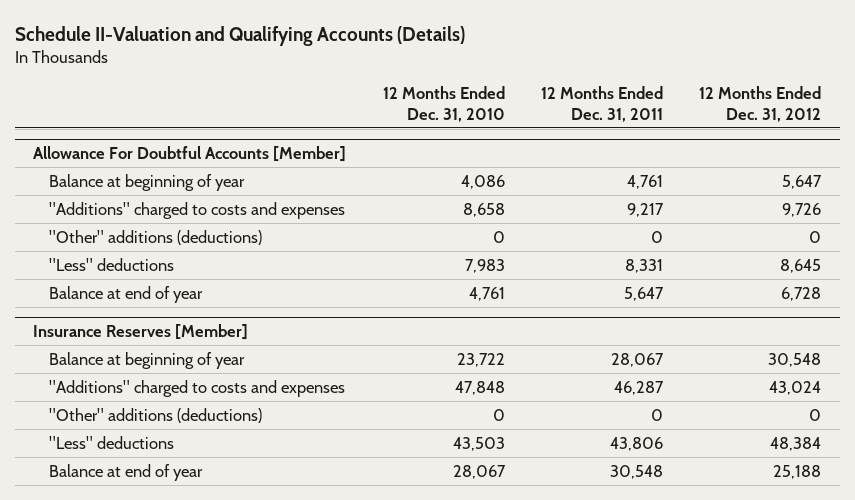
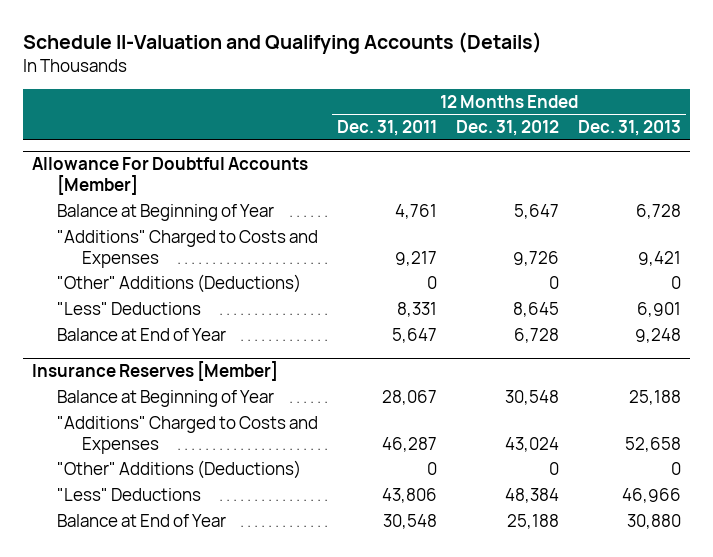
- | 12 Months Ended Dec. 31, 2010 | 12 Months Ended Dec. 31, 2011 | 12 Months Ended Dec. 31, 2012
+ | 12 Months Ended Dec. 31, 2011 | 12 Months Ended Dec. 31, 2012 | 12 Months Ended Dec. 31, 2013
@ Allowance For Doubtful Accounts [Member]
- Balance at beginning of year | 4,086 | 4,761 | 5,647
- "Additions" charged to costs and expenses | 8,658 | 9,217 | 9,726
- "Other" additions (deductions) | 0 | 0 | 0
- "Less" deductions | 7,983 | 8,331 | 8,645
- Balance at end of year | 4,761 | 5,647 | 6,728
+ Balance at Beginning of Year | 4,761 | 5,647 | 6,728
+ "Additions" Charged to Costs and Expenses | 9,217 | 9,726 | 9,421
+ "Other" Additions (Deductions) | 0 | 0 | 0
+ "Less" Deductions | 8,331 | 8,645 | 6,901
+ Balance at End of Year | 5,647 | 6,728 | 9,248
@ Insurance Reserves [Member]
- Balance at beginning of year | 23,722 | 28,067 | 30,548
- "Additions" charged to costs and expenses | 47,848 | 46,287 | 43,024
- "Other" additions (deductions) | 0 | 0 | 0
- "Less" deductions | 43,503 | 43,806 | 48,384
- Balance at end of year | 28,067 | 30,548 | 25,188
+ Balance at Beginning of Year | 28,067 | 30,548 | 25,188
+ "Additions" Charged to Costs and Expenses | 46,287 | 43,024 | 52,658
+ "Other" Additions (Deductions) | 0 | 0 | 0
+ "Less" Deductions | 43,806 | 48,384 | 46,966
+ Balance at End of Year | 30,548 | 25,188 | 30,880

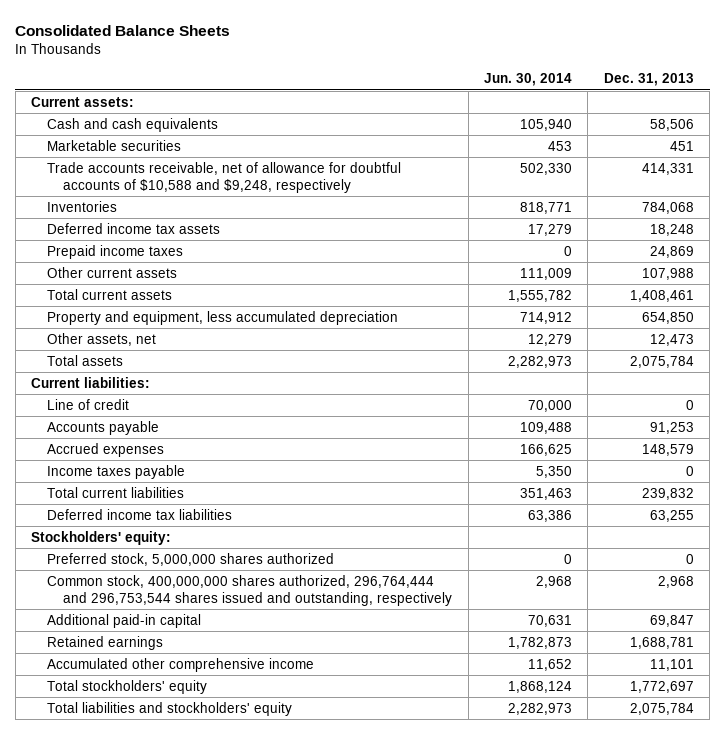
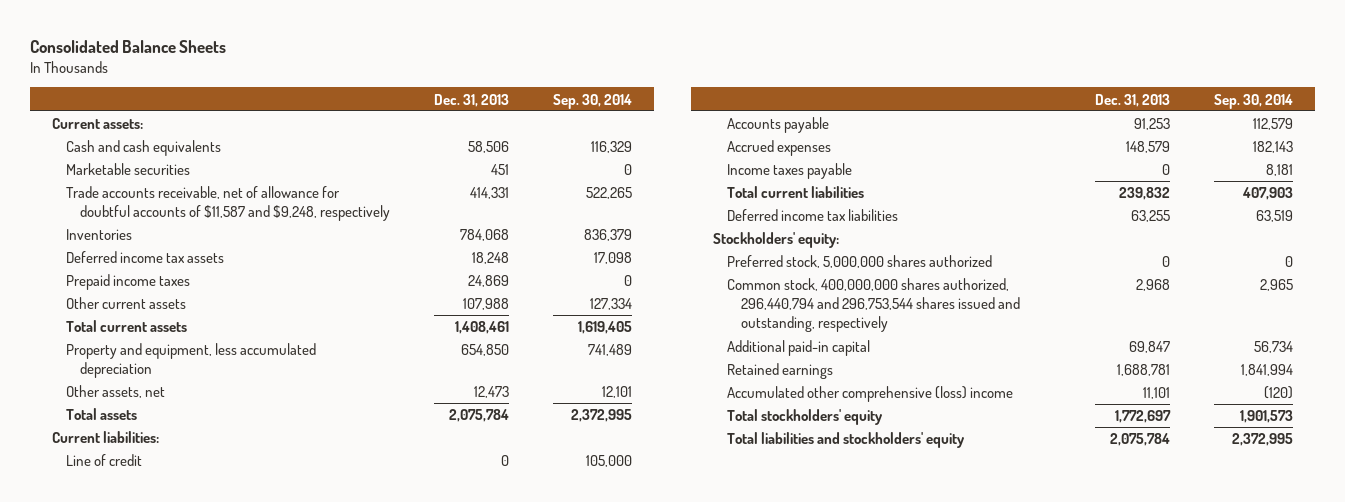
- | Jun. 30, 2014 | Dec. 31, 2013
+ | Dec. 31, 2013 | Sep. 30, 2014
- Trade accounts receivable, net of allowance for doubtful accounts of $10,588 and $9,248, respectively | 502,330 | 414,331
+ Trade accounts receivable, net of allowance for doubtful accounts of $11,587 and $9,248, respectively | 414,331 | 522,265
- Common stock, 400,000,000 shares authorized, 296,764,444 and 296,753,544 shares issued and outstanding, respectively | 2,968 | 2,968
+ Common stock, 400,000,000 shares authorized, 296,440,794 and 296,753,544 shares issued and outstanding, respectively | 2,968 | 2,965
- Accumulated other comprehensive income | 11,652 | 11,101
+ Accumulated other comprehensive (loss) income | 11,101 | (120)

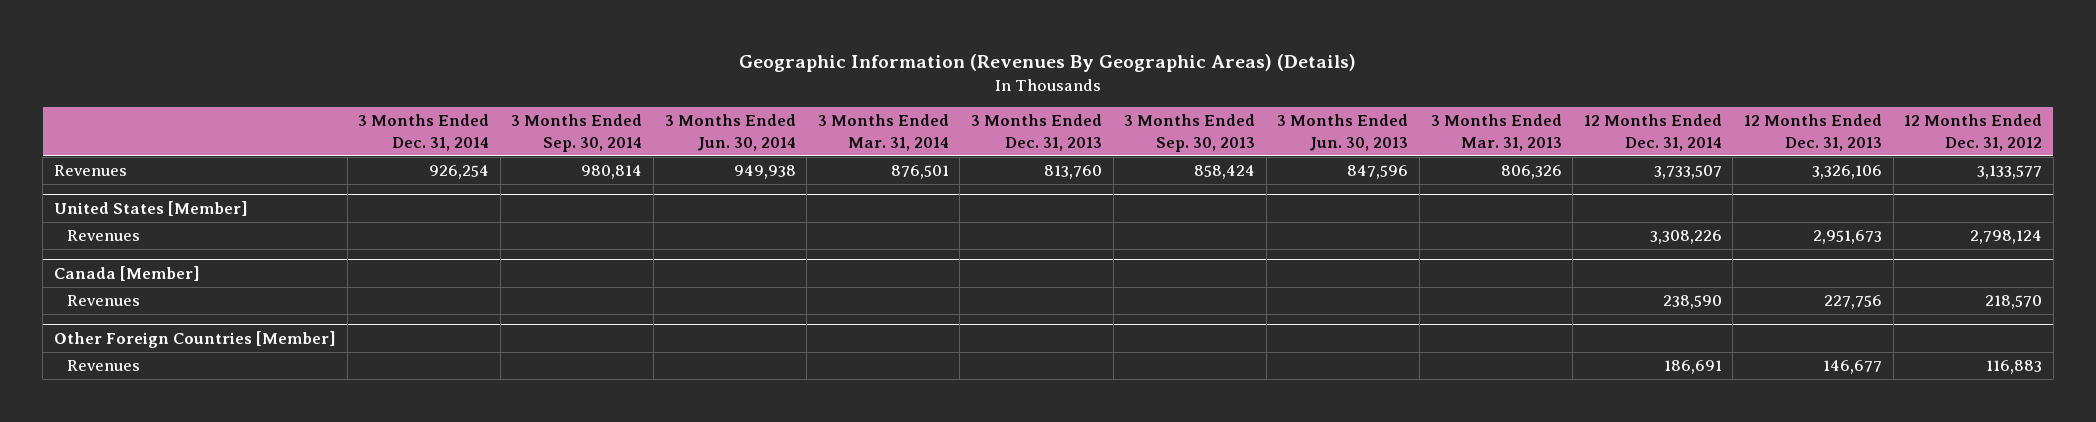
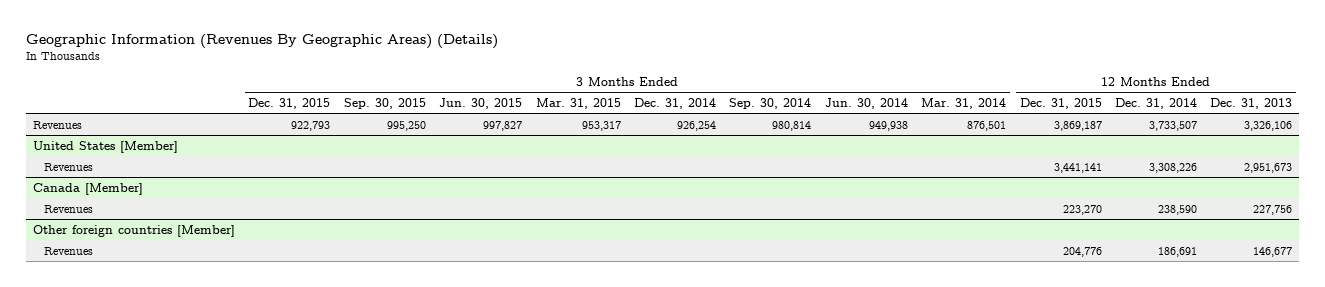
- | 3 Months Ended Dec. 31, 2014 | 3 Months Ended Sep. 30, 2014 | 3 Months Ended Jun. 30, 2014 | 3 Months Ended Mar. 31, 2014 | 3 Months Ended Dec. 31, 2013 | 3 Months Ended Sep. 30, 2013 | 3 Months Ended Jun. 30, 2013 | 3 Months Ended Mar. 31, 2013 | 12 Months Ended Dec. 31, 2014 | 12 Months Ended Dec. 31, 2013 | 12 Months Ended Dec. 31, 2012
+ | 3 Months Ended Dec. 31, 2015 | 3 Months Ended Sep. 30, 2015 | 3 Months Ended Jun. 30, 2015 | 3 Months Ended Mar. 31, 2015 | 3 Months Ended Dec. 31, 2014 | 3 Months Ended Sep. 30, 2014 | 3 Months Ended Jun. 30, 2014 | 3 Months Ended Mar. 31, 2014 | 12 Months Ended Dec. 31, 2015 | 12 Months Ended Dec. 31, 2014 | 12 Months Ended Dec. 31, 2013
- Other Foreign Countries [Member]
+ Other foreign countries [Member]

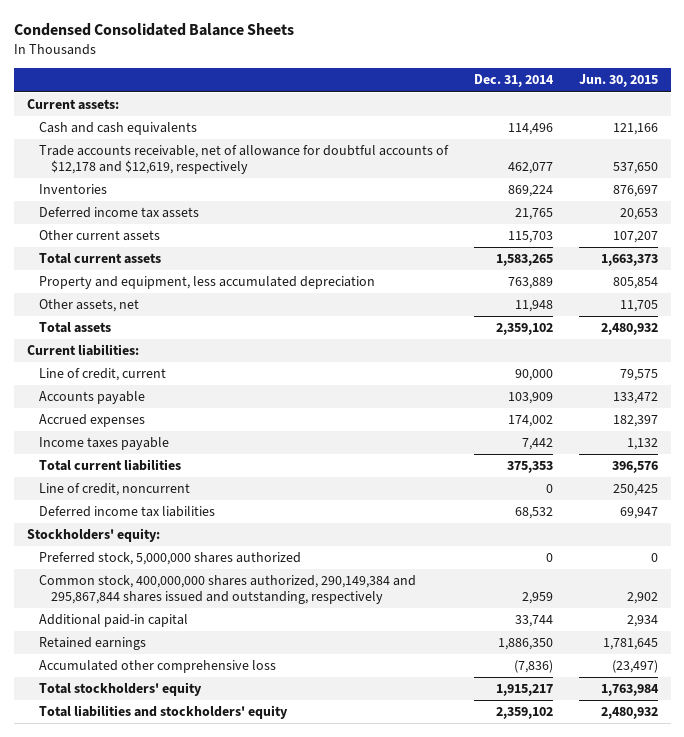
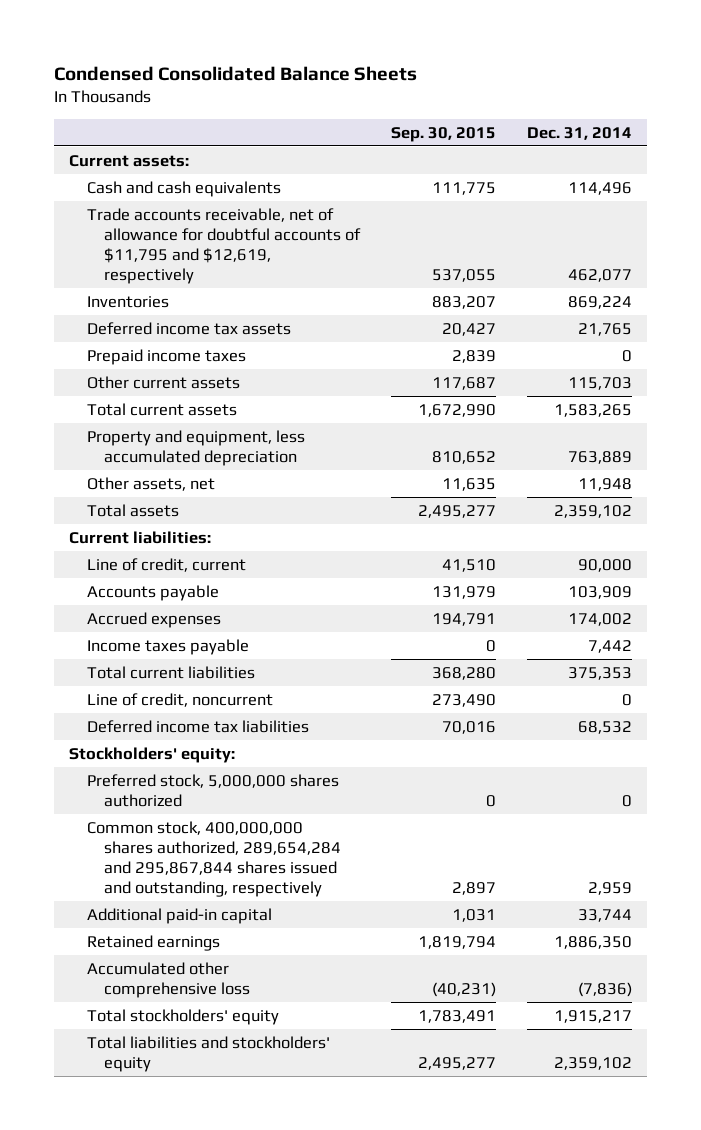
- | Dec. 31, 2014 | Jun. 30, 2015
+ | Sep. 30, 2015 | Dec. 31, 2014
- Trade accounts receivable, net of allowance for doubtful accounts of $12,178 and $12,619, respectively | 462,077 | 537,650
+ Trade accounts receivable, net of allowance for doubtful accounts of $11,795 and $12,619, respectively | 537,055 | 462,077
+ Prepaid income taxes | 2,839 | 0
- Common stock, 400,000,000 shares authorized, 290,149,384 and 295,867,844 shares issued and outstanding, respectively | 2,959 | 2,902
+ Common stock, 400,000,000 shares authorized, 289,654,284 and 295,867,844 shares issued and outstanding, respectively | 2,897 | 2,959

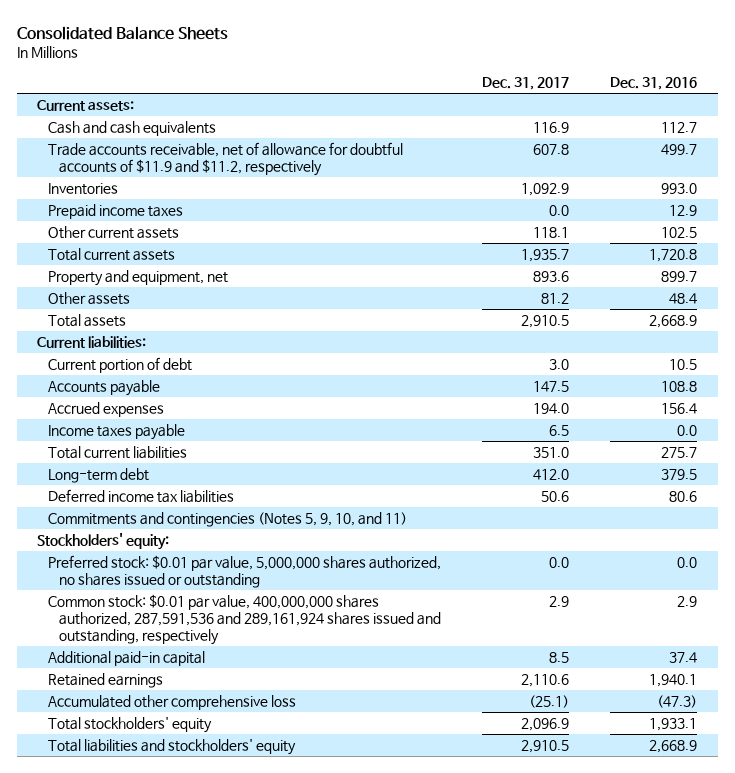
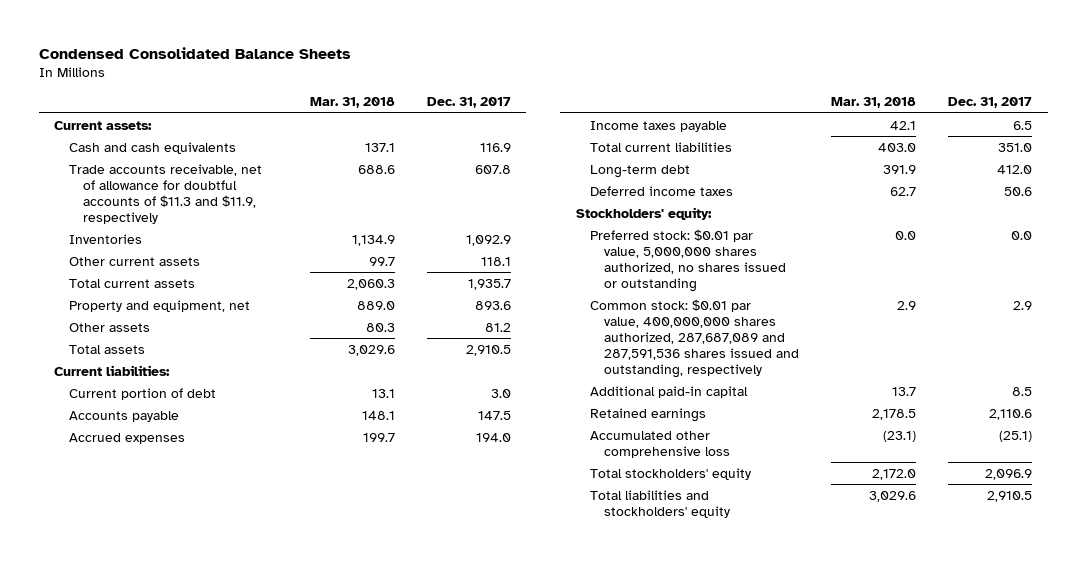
- Consolidated Balance Sheets
+ Condensed Consolidated Balance Sheets
- | Dec. 31, 2017 | Dec. 31, 2016
+ | Mar. 31, 2018 | Dec. 31, 2017
- Trade accounts receivable, net of allowance for doubtful accounts of $11.9 and $11.2, respectively | 607.8 | 499.7
+ Trade accounts receivable, net of allowance for doubtful accounts of $11.3 and $11.9, respectively | 688.6 | 607.8
- Prepaid income taxes | 0.0 | 12.9
- Deferred income tax liabilities | 50.6 | 80.6
- Commitments and contingencies (Notes 5, 9, 10, and 11)
+ Deferred income taxes | 62.7 | 50.6
- Common stock: $0.01 par value, 400,000,000 shares authorized, 287,591,536 and 289,161,924 shares issued and outstanding, respectively | 2.9 | 2.9
+ Common stock: $0.01 par value, 400,000,000 shares authorized, 287,687,089 and 287,591,536 shares issued and outstanding, respectively | 2.9 | 2.9

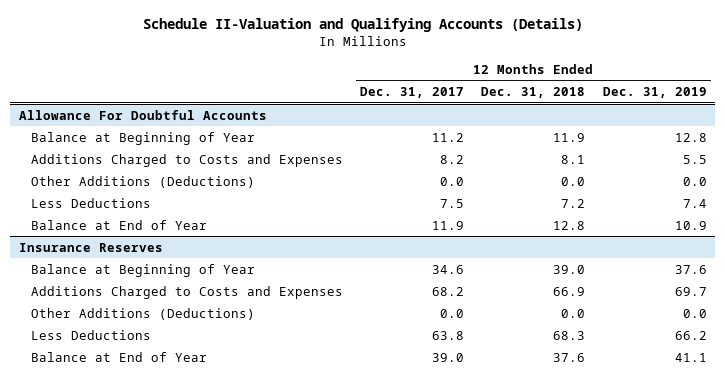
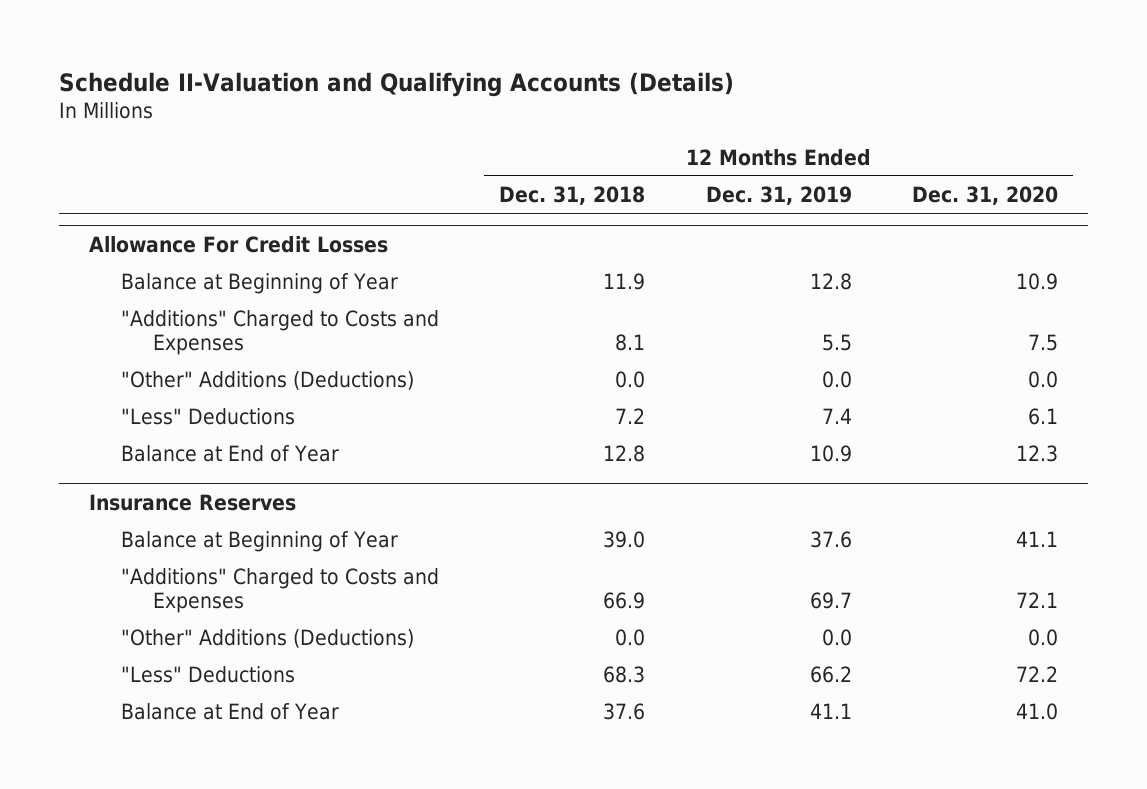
- | 12 Months Ended Dec. 31, 2017 | 12 Months Ended Dec. 31, 2018 | 12 Months Ended Dec. 31, 2019
+ | 12 Months Ended Dec. 31, 2018 | 12 Months Ended Dec. 31, 2019 | 12 Months Ended Dec. 31, 2020
- Allowance For Doubtful Accounts
+ Allowance For Credit Losses
- Additions Charged to Costs and Expenses | 8.2 | 8.1 | 5.5
- Other Additions (Deductions) | 0.0 | 0.0 | 0.0
- Less Deductions | 7.5 | 7.2 | 7.4
+ "Additions" Charged to Costs and Expenses | 8.1 | 5.5 | 7.5
+ "Other" Additions (Deductions) | 0.0 | 0.0 | 0.0
+ "Less" Deductions | 7.2 | 7.4 | 6.1
@ Insurance Reserves
- Additions Charged to Costs and Expenses | 68.2 | 66.9 | 69.7
- Other Additions (Deductions) | 0.0 | 0.0 | 0.0
- Less Deductions | 63.8 | 68.3 | 66.2
+ "Additions" Charged to Costs and Expenses | 66.9 | 69.7 | 72.1
+ "Other" Additions (Deductions) | 0.0 | 0.0 | 0.0
+ "Less" Deductions | 68.3 | 66.2 | 72.2

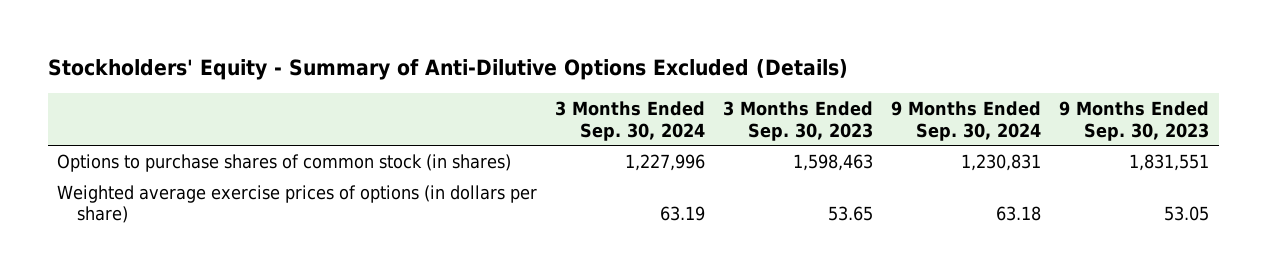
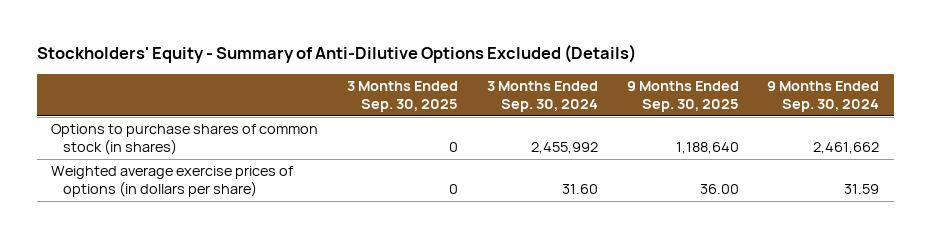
- | 3 Months Ended Sep. 30, 2024 | 3 Months Ended Sep. 30, 2023 | 9 Months Ended Sep. 30, 2024 | 9 Months Ended Sep. 30, 2023
+ | 3 Months Ended Sep. 30, 2025 | 3 Months Ended Sep. 30, 2024 | 9 Months Ended Sep. 30, 2025 | 9 Months Ended Sep. 30, 2024
- Options to purchase shares of common stock (in shares) | 1,227,996 | 1,598,463 | 1,230,831 | 1,831,551
- Weighted average exercise prices of options (in dollars per share) | 63.19 | 53.65 | 63.18 | 53.05
+ Options to purchase shares of common stock (in shares) | 0 | 2,455,992 | 1,188,640 | 2,461,662
+ Weighted average exercise prices of options (in dollars per share) | 0 | 31.60 | 36.00 | 31.59

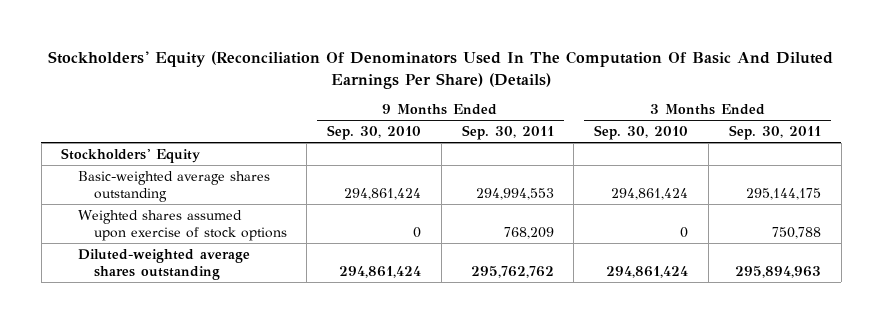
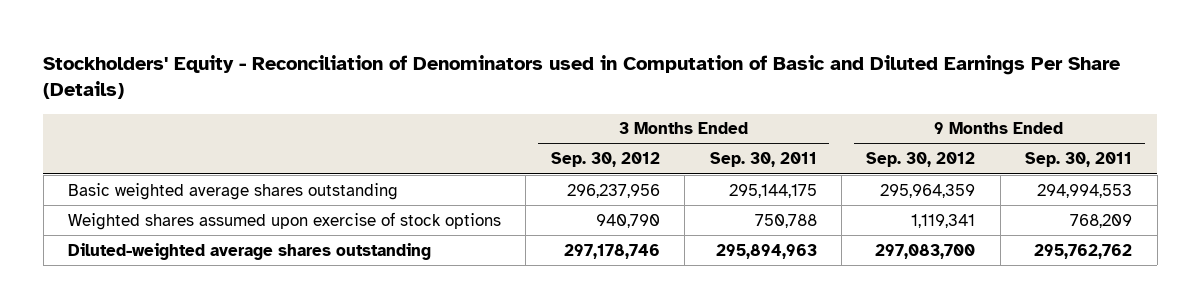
- Stockholders' Equity (Reconciliation Of Denominators Used In The Computation Of Basic And Diluted Earnings Per Share) (Details)
+ Stockholders' Equity - Reconciliation of Denominators used in Computation of Basic and Diluted Earnings Per Share (Details)
- | 9 Months Ended Sep. 30, 2010 | 9 Months Ended Sep. 30, 2011 | 3 Months Ended Sep. 30, 2010 | 3 Months Ended Sep. 30, 2011
+ | 3 Months Ended Sep. 30, 2012 | 3 Months Ended Sep. 30, 2011 | 9 Months Ended Sep. 30, 2012 | 9 Months Ended Sep. 30, 2011
- Stockholders' Equity
- Basic-weighted average shares outstanding | 294,861,424 | 294,994,553 | 294,861,424 | 295,144,175
+ Basic weighted average shares outstanding | 296,237,956 | 295,144,175 | 295,964,359 | 294,994,553

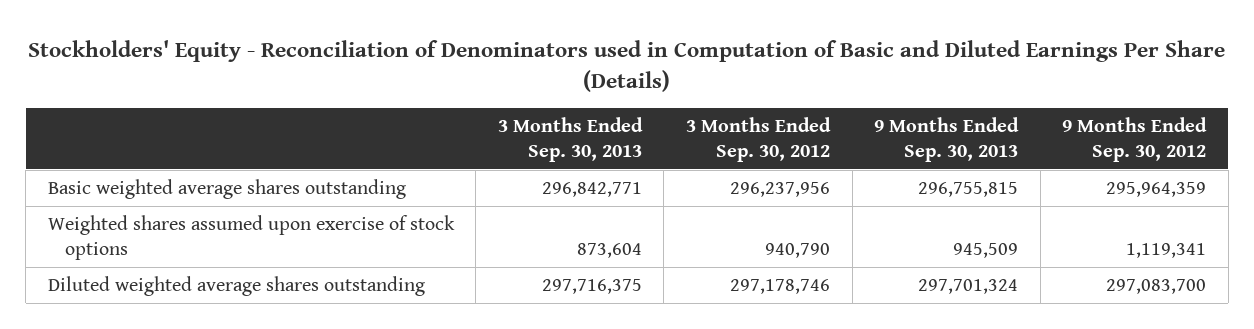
- | 3 Months Ended Sep. 30, 2012 | 3 Months Ended Sep. 30, 2011 | 9 Months Ended Sep. 30, 2012 | 9 Months Ended Sep. 30, 2011
+ | 3 Months Ended Sep. 30, 2013 | 3 Months Ended Sep. 30, 2012 | 9 Months Ended Sep. 30, 2013 | 9 Months Ended Sep. 30, 2012
- Diluted-weighted average shares outstanding | 297,178,746 | 295,894,963 | 297,083,700 | 295,762,762
+ Diluted weighted average shares outstanding | 297,716,375 | 297,178,746 | 297,701,324 | 297,083,700

